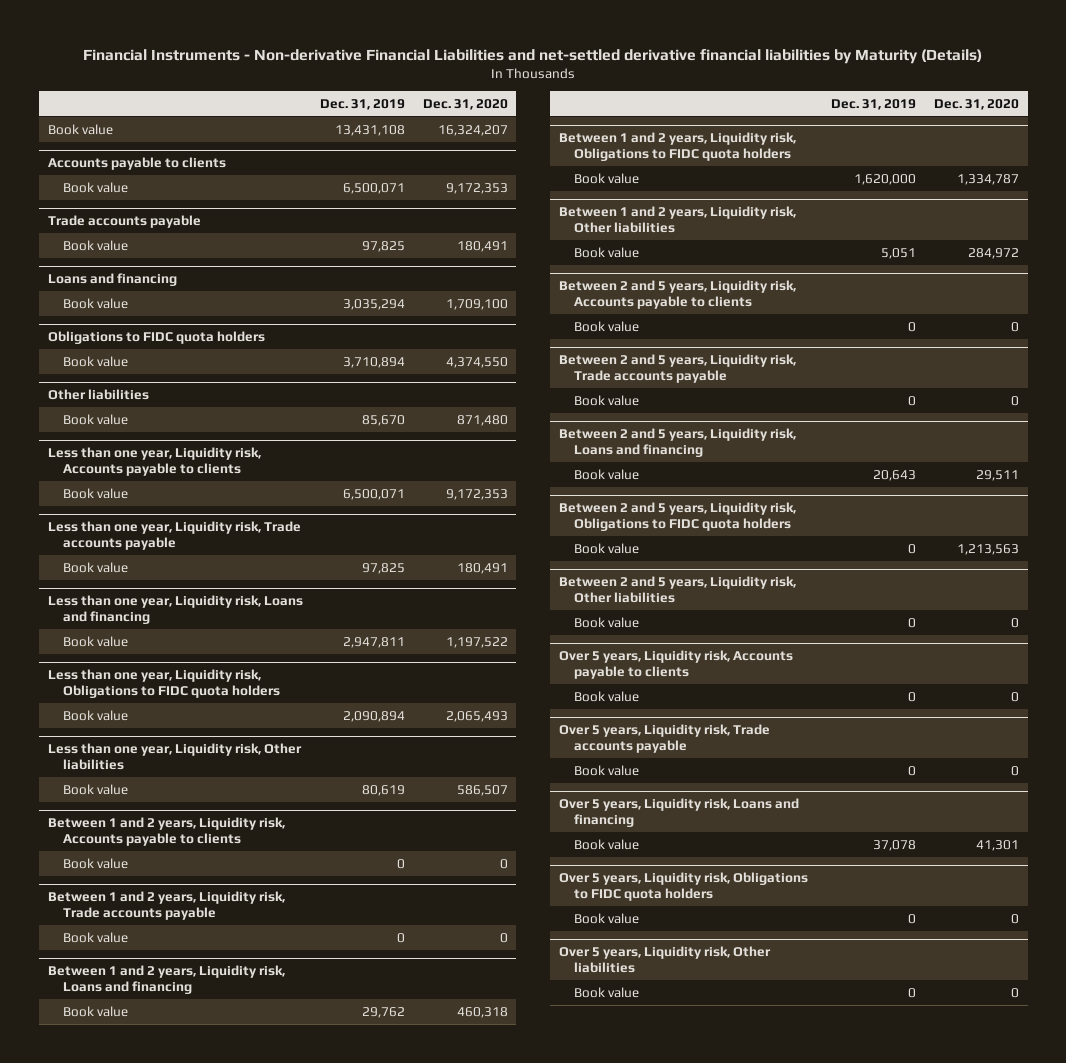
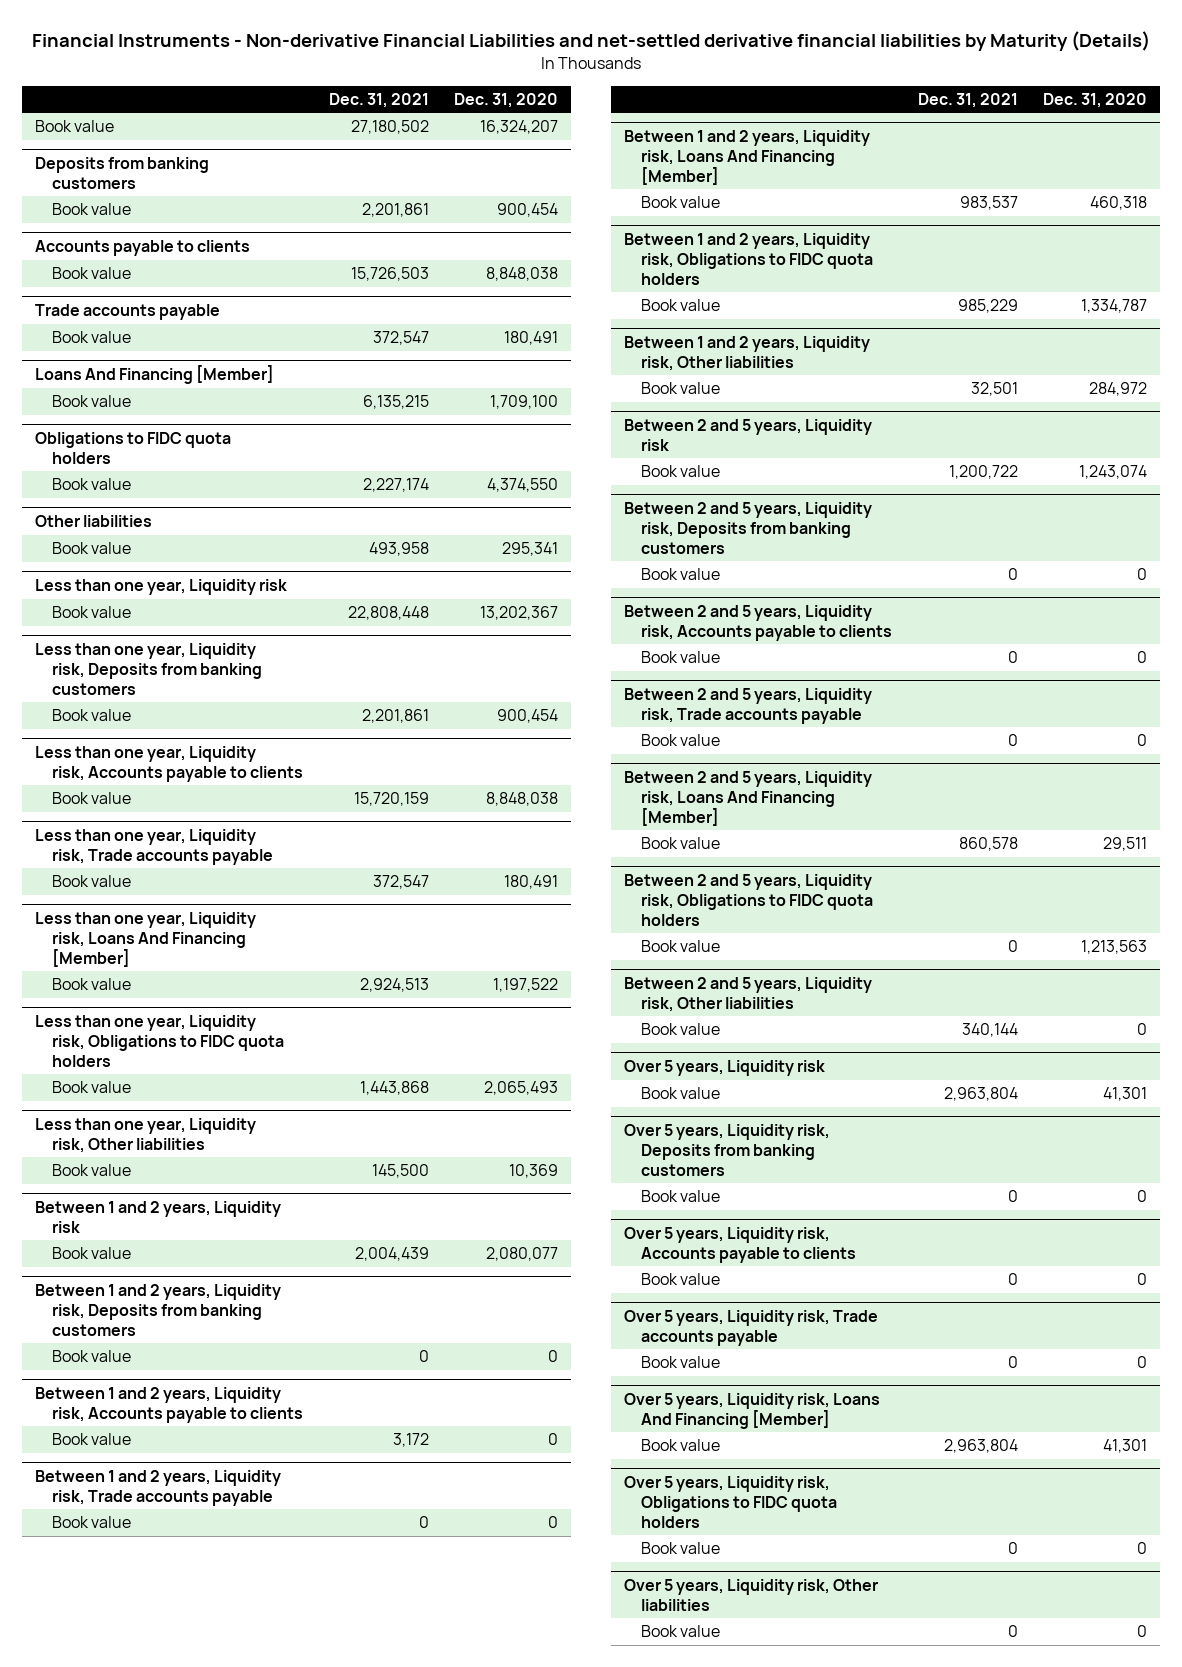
- | Dec. 31, 2019 | Dec. 31, 2020
+ | Dec. 31, 2021 | Dec. 31, 2020
+ Deposits from banking customers
+ Book value | 2,201,861 | 900,454
@ Accounts payable to clients
- Book value | 6,500,071 | 9,172,353
+ Book value | 15,726,503 | 8,848,038
- Loans and financing
+ Loans And Financing [Member]
@ Other liabilities
- Book value | 85,670 | 871,480
+ Book value | 493,958 | 295,341
+ Less than one year, Liquidity risk
+ Book value | 22,808,448 | 13,202,367
+ Less than one year, Liquidity risk, Deposits from banking customers
+ Book value | 2,201,861 | 900,454
@ Less than one year, Liquidity risk, Accounts payable to clients
- Book value | 6,500,071 | 9,172,353
+ Book value | 15,720,159 | 8,848,038
- Less than one year, Liquidity risk, Loans and financing
+ Less than one year, Liquidity risk, Loans And Financing [Member]
@ Less than one year, Liquidity risk, Other liabilities
- Book value | 80,619 | 586,507
+ Book value | 145,500 | 10,369
+ Between 1 and 2 years, Liquidity risk
+ Book value | 2,004,439 | 2,080,077
+ Between 1 and 2 years, Liquidity risk, Deposits from banking customers
+ Book value | 0 | 0
- Between 1 and 2 years, Liquidity risk, Loans and financing
+ Between 1 and 2 years, Liquidity risk, Loans And Financing [Member]
+ Between 2 and 5 years, Liquidity risk
+ Book value | 1,200,722 | 1,243,074
+ Between 2 and 5 years, Liquidity risk, Deposits from banking customers
+ Book value | 0 | 0
- Between 2 and 5 years, Liquidity risk, Loans and financing
+ Between 2 and 5 years, Liquidity risk, Loans And Financing [Member]
+ Over 5 years, Liquidity risk
+ Book value | 2,963,804 | 41,301
+ Over 5 years, Liquidity risk, Deposits from banking customers
+ Book value | 0 | 0
- Over 5 years, Liquidity risk, Loans and financing
+ Over 5 years, Liquidity risk, Loans And Financing [Member]

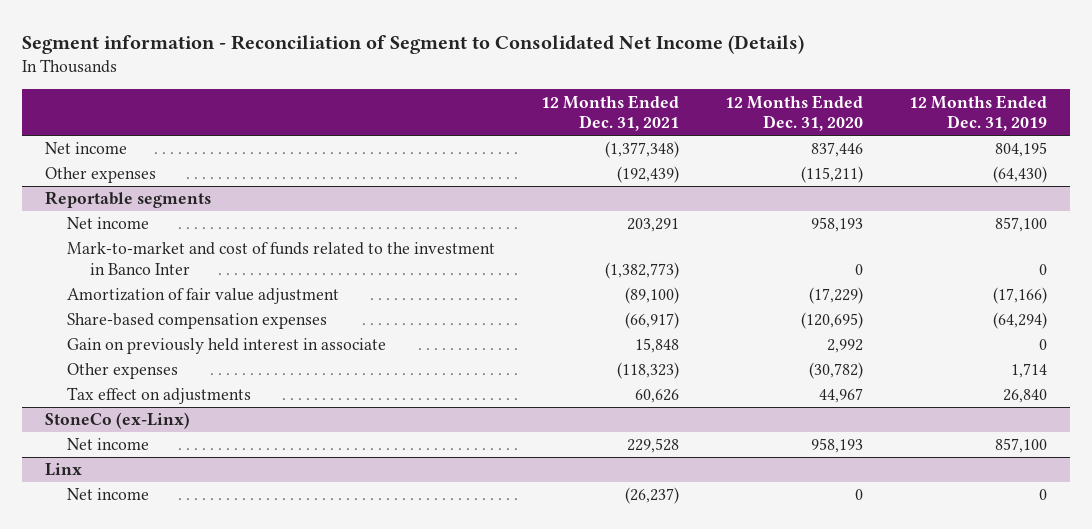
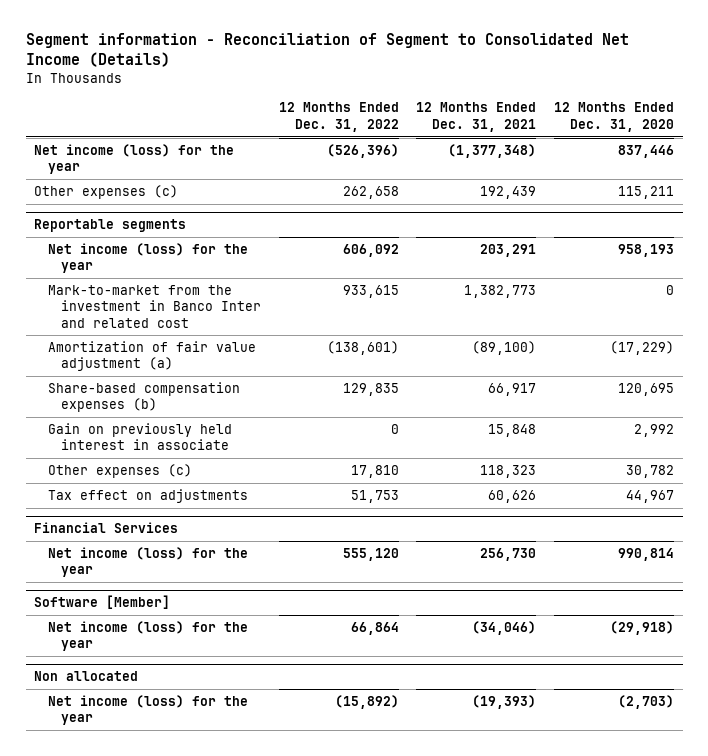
- | 12 Months Ended Dec. 31, 2021 | 12 Months Ended Dec. 31, 2020 | 12 Months Ended Dec. 31, 2019
+ | 12 Months Ended Dec. 31, 2022 | 12 Months Ended Dec. 31, 2021 | 12 Months Ended Dec. 31, 2020
- Net income | (1,377,348) | 837,446 | 804,195
- Other expenses | (192,439) | (115,211) | (64,430)
+ Net income (loss) for the year | (526,396) | (1,377,348) | 837,446
+ Other expenses (c) | 262,658 | 192,439 | 115,211
@ Reportable segments
- Net income | 203,291 | 958,193 | 857,100
- Mark-to-market and cost of funds related to the investment in Banco Inter | (1,382,773) | 0 | 0
- Amortization of fair value adjustment | (89,100) | (17,229) | (17,166)
- Share-based compensation expenses | (66,917) | (120,695) | (64,294)
+ Net income (loss) for the year | 606,092 | 203,291 | 958,193
+ Mark-to-market from the investment in Banco Inter and related cost | 933,615 | 1,382,773 | 0
+ Amortization of fair value adjustment (a) | (138,601) | (89,100) | (17,229)
+ Share-based compensation expenses (b) | 129,835 | 66,917 | 120,695
- Other expenses | (118,323) | (30,782) | 1,714
+ Other expenses (c) | 17,810 | 118,323 | 30,782
- StoneCo (ex-Linx)
- Net income | 229,528 | 958,193 | 857,100
- Linx
- Net income | (26,237) | 0 | 0
+ Financial Services
+ Net income (loss) for the year | 555,120 | 256,730 | 990,814
+ Software [Member]
+ Net income (loss) for the year | 66,864 | (34,046) | (29,918)
+ Non allocated
+ Net income (loss) for the year | (15,892) | (19,393) | (2,703)

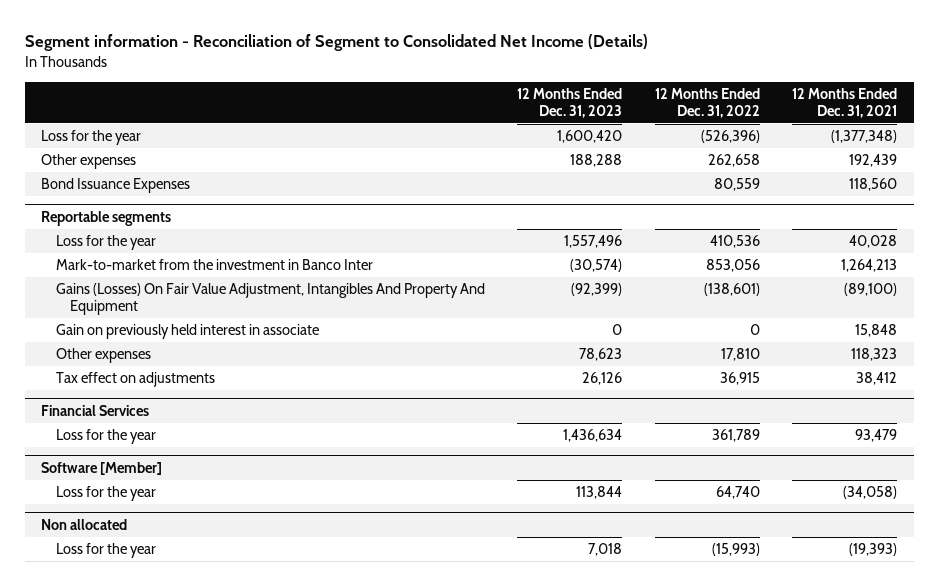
- | 12 Months Ended Dec. 31, 2022 | 12 Months Ended Dec. 31, 2021 | 12 Months Ended Dec. 31, 2020
+ | 12 Months Ended Dec. 31, 2023 | 12 Months Ended Dec. 31, 2022 | 12 Months Ended Dec. 31, 2021
- Net income (loss) for the year | (526,396) | (1,377,348) | 837,446
- Other expenses (c) | 262,658 | 192,439 | 115,211
+ Loss for the year | 1,600,420 | (526,396) | (1,377,348)
+ Other expenses | 188,288 | 262,658 | 192,439
+ Bond Issuance Expenses | | 80,559 | 118,560
@ Reportable segments
- Net income (loss) for the year | 606,092 | 203,291 | 958,193
- Mark-to-market from the investment in Banco Inter and related cost | 933,615 | 1,382,773 | 0
- Amortization of fair value adjustment (a) | (138,601) | (89,100) | (17,229)
- Share-based compensation expenses (b) | 129,835 | 66,917 | 120,695
+ Loss for the year | 1,557,496 | 410,536 | 40,028
+ Mark-to-market from the investment in Banco Inter | (30,574) | 853,056 | 1,264,213
+ Gains (Losses) On Fair Value Adjustment, Intangibles And Property And Equipment | (92,399) | (138,601) | (89,100)
- Other expenses (c) | 17,810 | 118,323 | 30,782
- Tax effect on adjustments | 51,753 | 60,626 | 44,967
+ Other expenses | 78,623 | 17,810 | 118,323
+ Tax effect on adjustments | 26,126 | 36,915 | 38,412
@ Financial Services
- Net income (loss) for the year | 555,120 | 256,730 | 990,814
+ Loss for the year | 1,436,634 | 361,789 | 93,479
@ Software [Member]
- Net income (loss) for the year | 66,864 | (34,046) | (29,918)
+ Loss for the year | 113,844 | 64,740 | (34,058)
@ Non allocated
- Net income (loss) for the year | (15,892) | (19,393) | (2,703)
+ Loss for the year | 7,018 | (15,993) | (19,393)

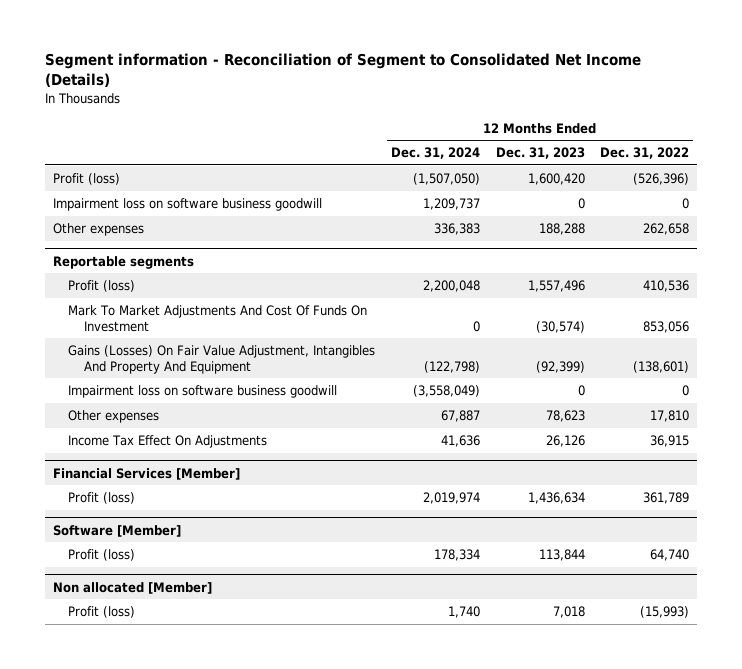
- | 12 Months Ended Dec. 31, 2023 | 12 Months Ended Dec. 31, 2022 | 12 Months Ended Dec. 31, 2021
+ | 12 Months Ended Dec. 31, 2024 | 12 Months Ended Dec. 31, 2023 | 12 Months Ended Dec. 31, 2022
- Loss for the year | 1,600,420 | (526,396) | (1,377,348)
+ Profit (loss) | (1,507,050) | 1,600,420 | (526,396)
+ Impairment loss on software business goodwill | 1,209,737 | 0 | 0
- Bond Issuance Expenses | | 80,559 | 118,560
@ Reportable segments
- Loss for the year | 1,557,496 | 410,536 | 40,028
- Mark-to-market from the investment in Banco Inter | (30,574) | 853,056 | 1,264,213
+ Profit (loss) | 2,200,048 | 1,557,496 | 410,536
+ Mark To Market Adjustments And Cost Of Funds On Investment | 0 | (30,574) | 853,056
- Gain on previously held interest in associate | 0 | 0 | 15,848
+ Impairment loss on software business goodwill | (3,558,049) | 0 | 0
- Tax effect on adjustments | 26,126 | 36,915 | 38,412
- Financial Services
- Loss for the year | 1,436,634 | 361,789 | 93,479
@ Reportable segments
+ Income Tax Effect On Adjustments | 41,636 | 26,126 | 36,915
+ Financial Services [Member]
+ Profit (loss) | 2,019,974 | 1,436,634 | 361,789
@ Software [Member]
- Loss for the year | 113,844 | 64,740 | (34,058)
- Non allocated
- Loss for the year | 7,018 | (15,993) | (19,393)
@ Software [Member]
+ Profit (loss) | 178,334 | 113,844 | 64,740
+ Non allocated [Member]
+ Profit (loss) | 1,740 | 7,018 | (15,993)

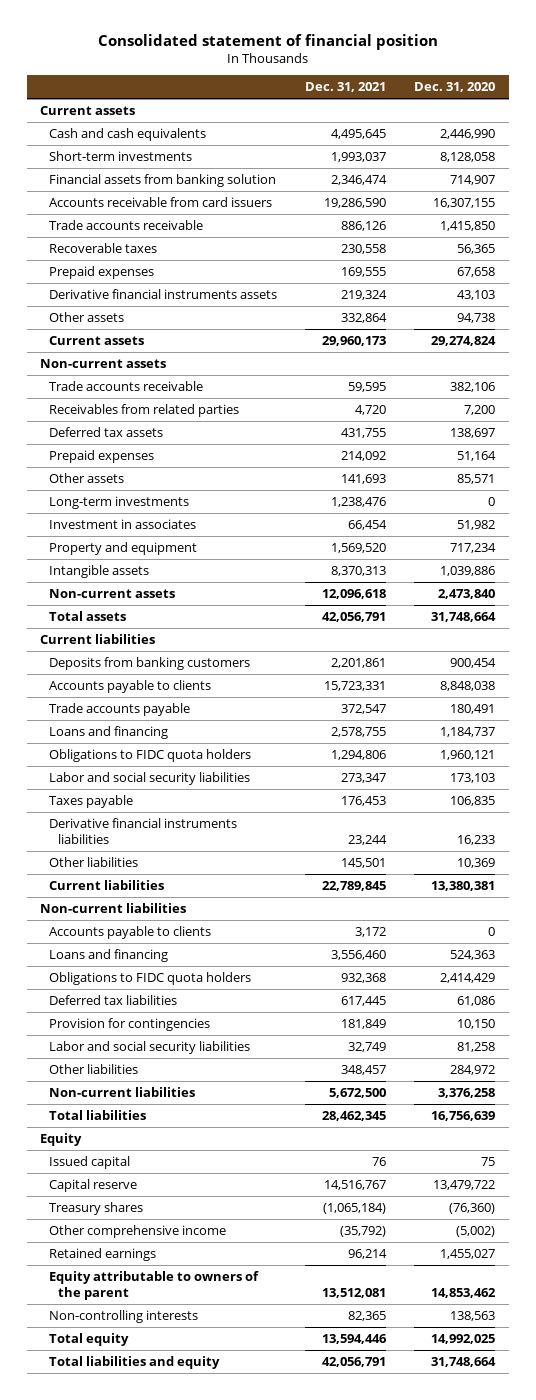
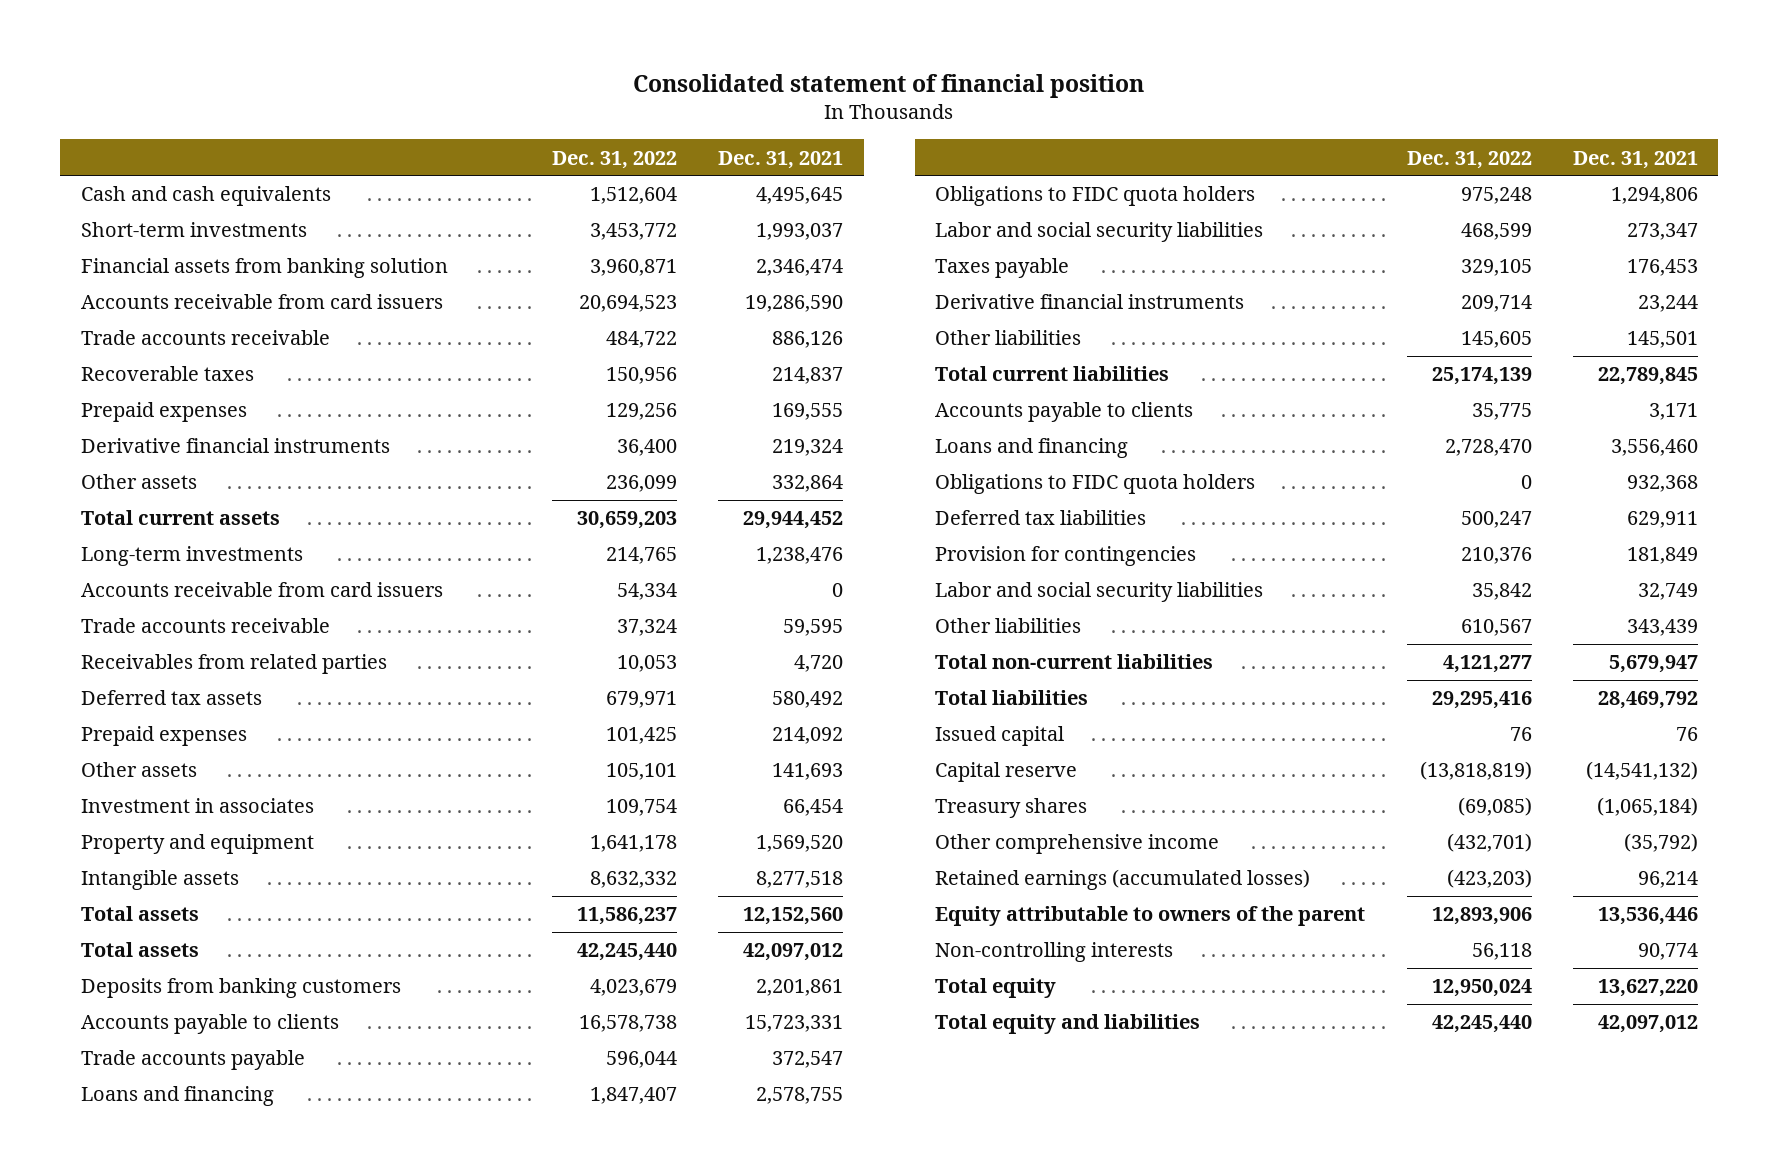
- | Dec. 31, 2021 | Dec. 31, 2020
+ | Dec. 31, 2022 | Dec. 31, 2021
- Current assets
- Recoverable taxes | 230,558 | 56,365
+ Recoverable taxes | 150,956 | 214,837
- Derivative financial instruments assets | 219,324 | 43,103
+ Derivative financial instruments | 36,400 | 219,324
- Current assets | 29,960,173 | 29,274,824
- Non-current assets
+ Total current assets | 30,659,203 | 29,944,452
moved up: Long-term investments | 214,765 | 1,238,476
+ Accounts receivable from card issuers | 54,334 | 0
- Deferred tax assets | 431,755 | 138,697
+ Deferred tax assets | 679,971 | 580,492
- Intangible assets | 8,370,313 | 1,039,886
- Non-current assets | 12,096,618 | 2,473,840
- Total assets | 42,056,791 | 31,748,664
- Current liabilities
+ Intangible assets | 8,632,332 | 8,277,518
+ Total assets | 11,586,237 | 12,152,560
+ Total assets | 42,245,440 | 42,097,012
- Derivative financial instruments liabilities | 23,244 | 16,233
+ Derivative financial instruments | 209,714 | 23,244
- Current liabilities | 22,789,845 | 13,380,381
- Non-current liabilities
- Accounts payable to clients | 3,172 | 0
+ Total current liabilities | 25,174,139 | 22,789,845
+ Accounts payable to clients | 35,775 | 3,171
- Deferred tax liabilities | 617,445 | 61,086
+ Deferred tax liabilities | 500,247 | 629,911
- Other liabilities | 348,457 | 284,972
- Non-current liabilities | 5,672,500 | 3,376,258
- Total liabilities | 28,462,345 | 16,756,639
- Equity
+ Other liabilities | 610,567 | 343,439
+ Total non-current liabilities | 4,121,277 | 5,679,947
+ Total liabilities | 29,295,416 | 28,469,792
- Capital reserve | 14,516,767 | 13,479,722
+ Capital reserve | (13,818,819) | (14,541,132)
- Retained earnings | 96,214 | 1,455,027
- Equity attributable to owners of the parent | 13,512,081 | 14,853,462
- Non-controlling interests | 82,365 | 138,563
- Total equity | 13,594,446 | 14,992,025
- Total liabilities and equity | 42,056,791 | 31,748,664
+ Retained earnings (accumulated losses) | (423,203) | 96,214
+ Equity attributable to owners of the parent | 12,893,906 | 13,536,446
+ Non-controlling interests | 56,118 | 90,774
+ Total equity | 12,950,024 | 13,627,220
+ Total equity and liabilities | 42,245,440 | 42,097,012

